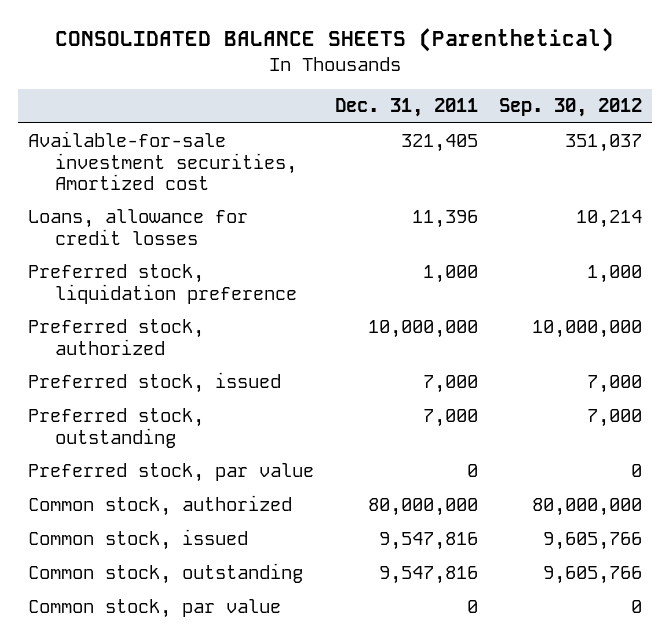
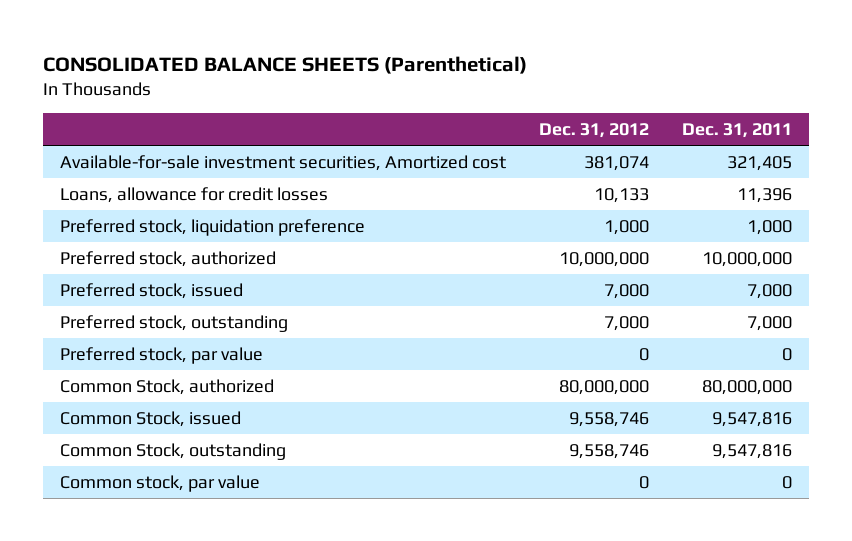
- | Dec. 31, 2011 | Sep. 30, 2012
+ | Dec. 31, 2012 | Dec. 31, 2011
- Common stock, authorized | 80,000,000 | 80,000,000
- Common stock, issued | 9,547,816 | 9,605,766
- Common stock, outstanding | 9,547,816 | 9,605,766
+ Common Stock, authorized | 80,000,000 | 80,000,000
+ Common Stock, issued | 9,558,746 | 9,547,816
+ Common Stock, outstanding | 9,558,746 | 9,547,816

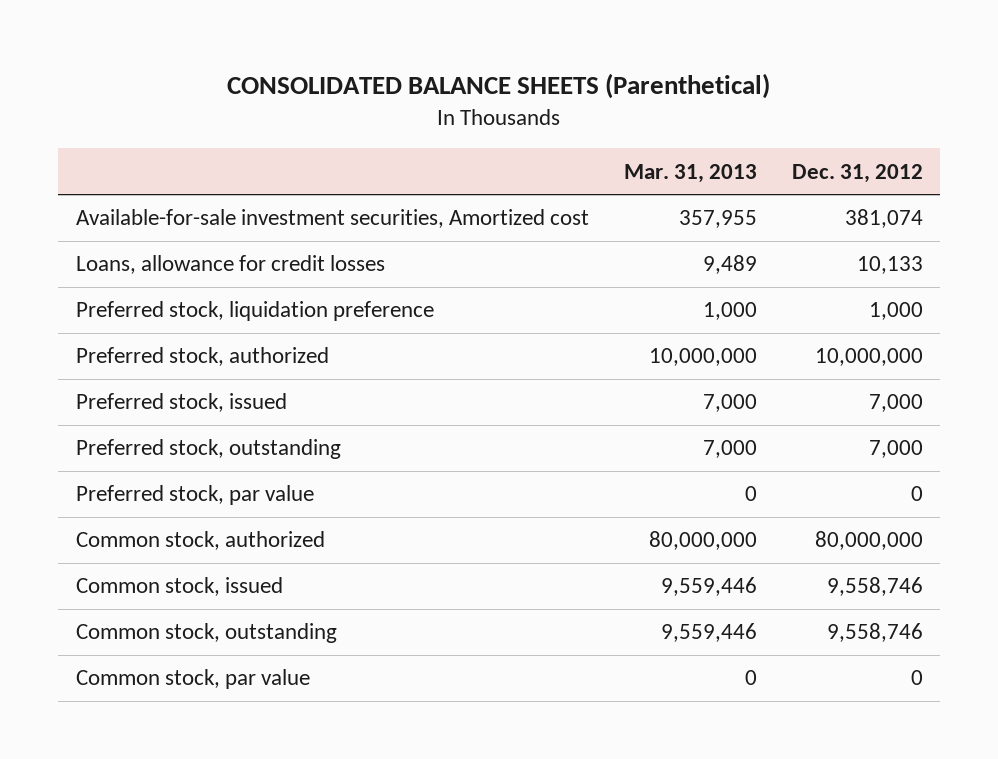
- | Dec. 31, 2012 | Dec. 31, 2011
+ | Mar. 31, 2013 | Dec. 31, 2012
- Common Stock, authorized | 80,000,000 | 80,000,000
- Common Stock, issued | 9,558,746 | 9,547,816
- Common Stock, outstanding | 9,558,746 | 9,547,816
+ Common stock, authorized | 80,000,000 | 80,000,000
+ Common stock, issued | 9,559,446 | 9,558,746
+ Common stock, outstanding | 9,559,446 | 9,558,746

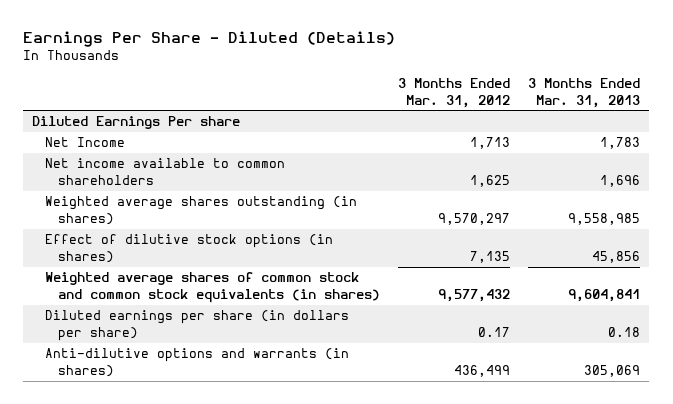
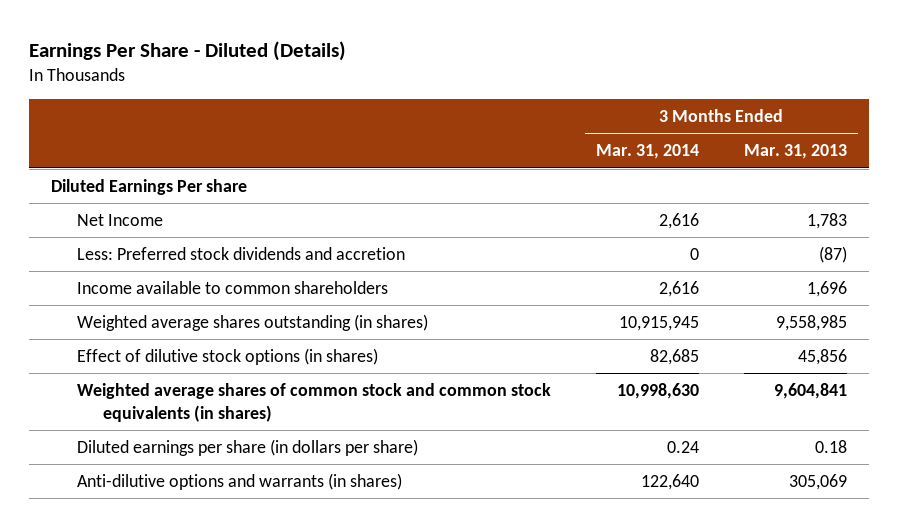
- | 3 Months Ended Mar. 31, 2012 | 3 Months Ended Mar. 31, 2013
+ | 3 Months Ended Mar. 31, 2014 | 3 Months Ended Mar. 31, 2013
- Net income available to common shareholders | 1,625 | 1,696
+ Less: Preferred stock dividends and accretion | 0 | (87)
+ Income available to common shareholders | 2,616 | 1,696

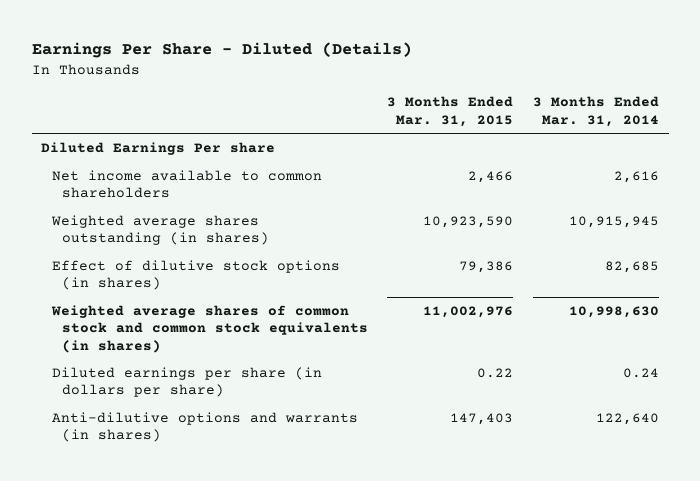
- | 3 Months Ended Mar. 31, 2014 | 3 Months Ended Mar. 31, 2013
+ | 3 Months Ended Mar. 31, 2015 | 3 Months Ended Mar. 31, 2014
- Net Income | 2,616 | 1,783
- Less: Preferred stock dividends and accretion | 0 | (87)
- Income available to common shareholders | 2,616 | 1,696
+ Net income available to common shareholders | 2,466 | 2,616

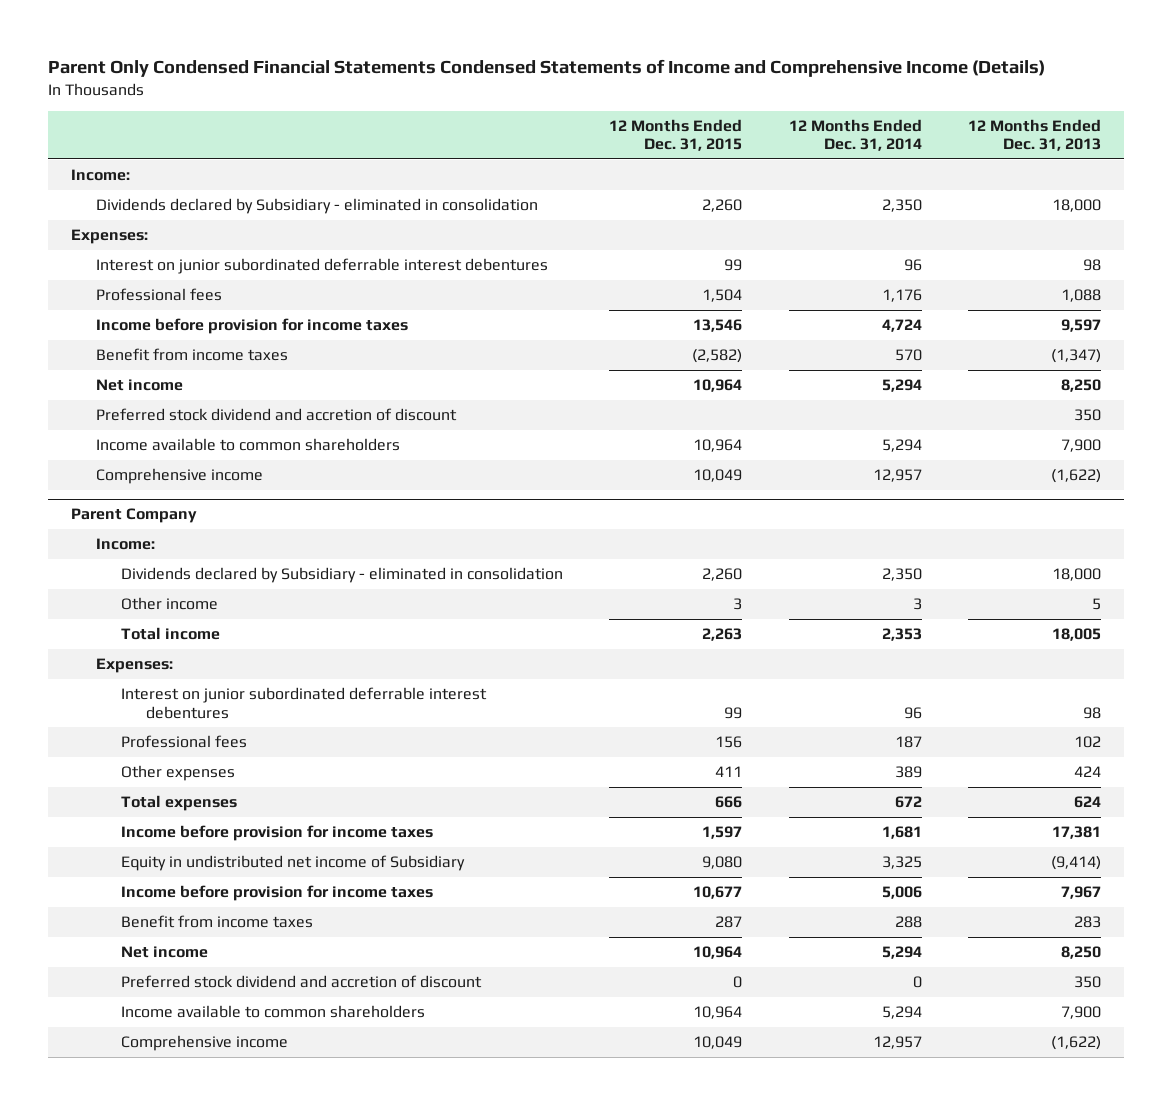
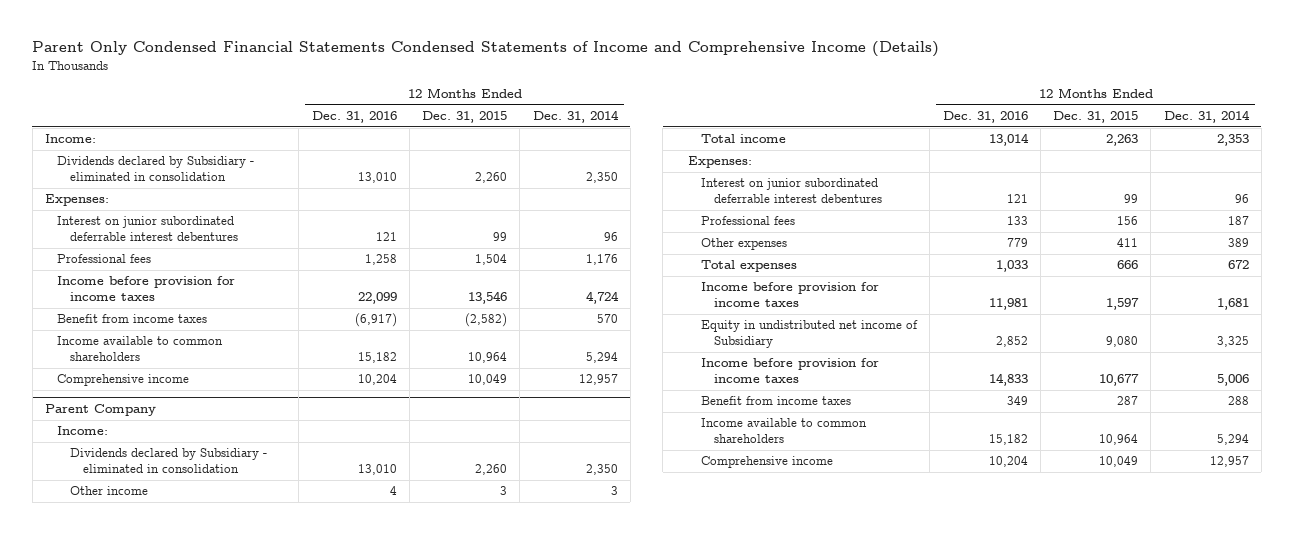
- | 12 Months Ended Dec. 31, 2015 | 12 Months Ended Dec. 31, 2014 | 12 Months Ended Dec. 31, 2013
+ | 12 Months Ended Dec. 31, 2016 | 12 Months Ended Dec. 31, 2015 | 12 Months Ended Dec. 31, 2014
- Net income | 10,964 | 5,294 | 8,250
- Preferred stock dividend and accretion of discount | | | 350
@ Parent Company
- Net income | 10,964 | 5,294 | 8,250
- Preferred stock dividend and accretion of discount | 0 | 0 | 350

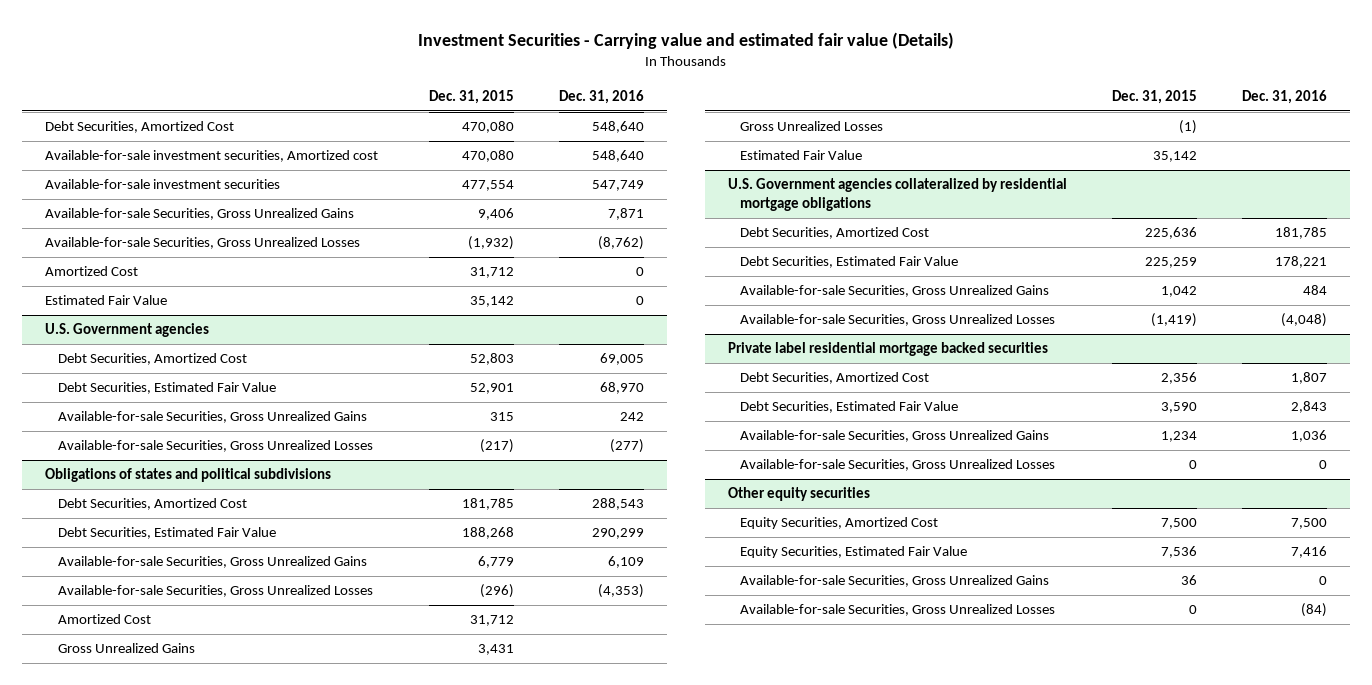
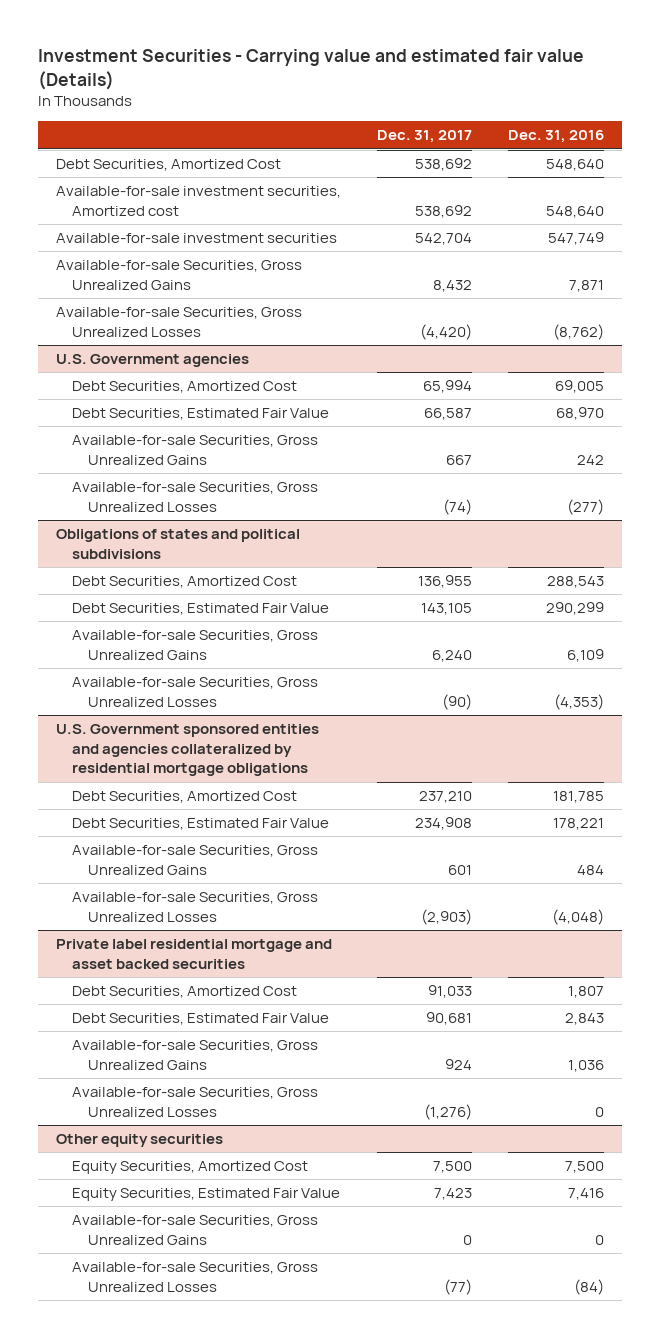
- | Dec. 31, 2015 | Dec. 31, 2016
+ | Dec. 31, 2017 | Dec. 31, 2016
- Amortized Cost | 31,712 | 0
- Estimated Fair Value | 35,142 | 0
@ Obligations of states and political subdivisions
- Amortized Cost | 31,712 |
- Gross Unrealized Gains | 3,431 |
- Gross Unrealized Losses | (1) |
- Estimated Fair Value | 35,142 |
- U.S. Government agencies collateralized by residential mortgage obligations
+ U.S. Government sponsored entities and agencies collateralized by residential mortgage obligations
- Private label residential mortgage backed securities
+ Private label residential mortgage and asset backed securities

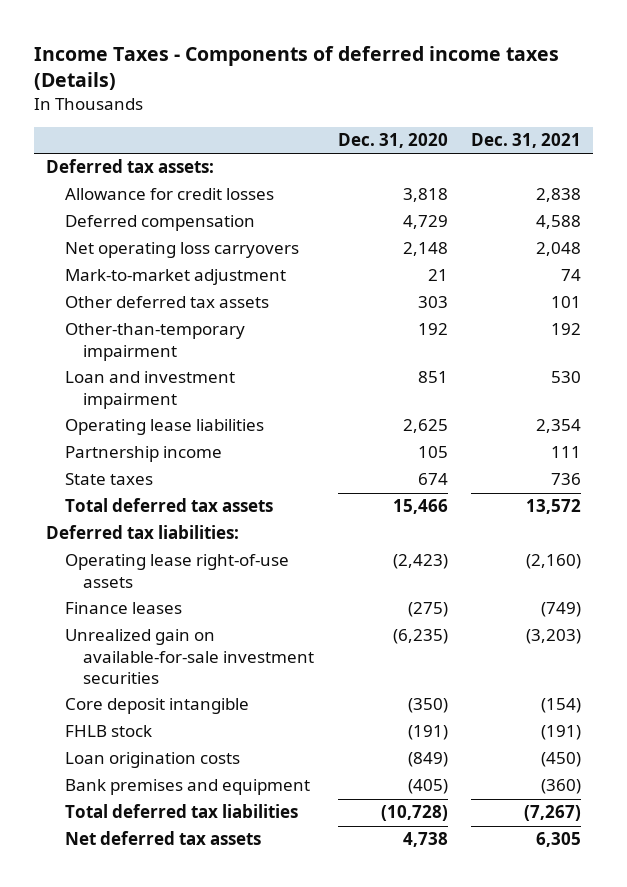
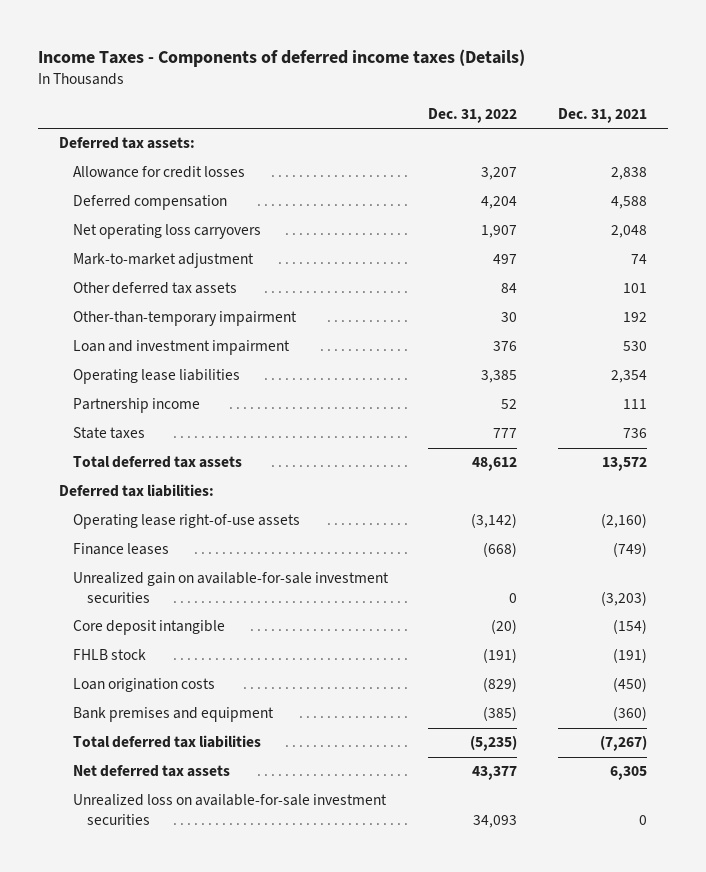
- | Dec. 31, 2020 | Dec. 31, 2021
+ | Dec. 31, 2022 | Dec. 31, 2021
+ Unrealized loss on available-for-sale investment securities | 34,093 | 0

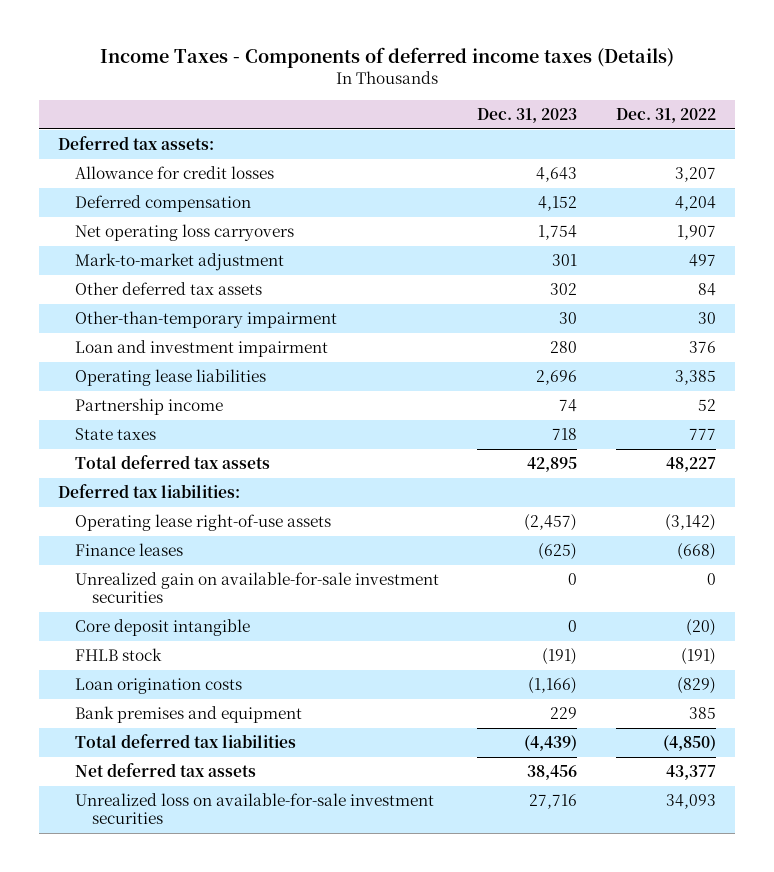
- | Dec. 31, 2022 | Dec. 31, 2021
+ | Dec. 31, 2023 | Dec. 31, 2022
- Total deferred tax assets | 48,612 | 13,572
+ Total deferred tax assets | 42,895 | 48,227
- Bank premises and equipment | (385) | (360)
- Total deferred tax liabilities | (5,235) | (7,267)
+ Bank premises and equipment | 229 | 385
+ Total deferred tax liabilities | (4,439) | (4,850)

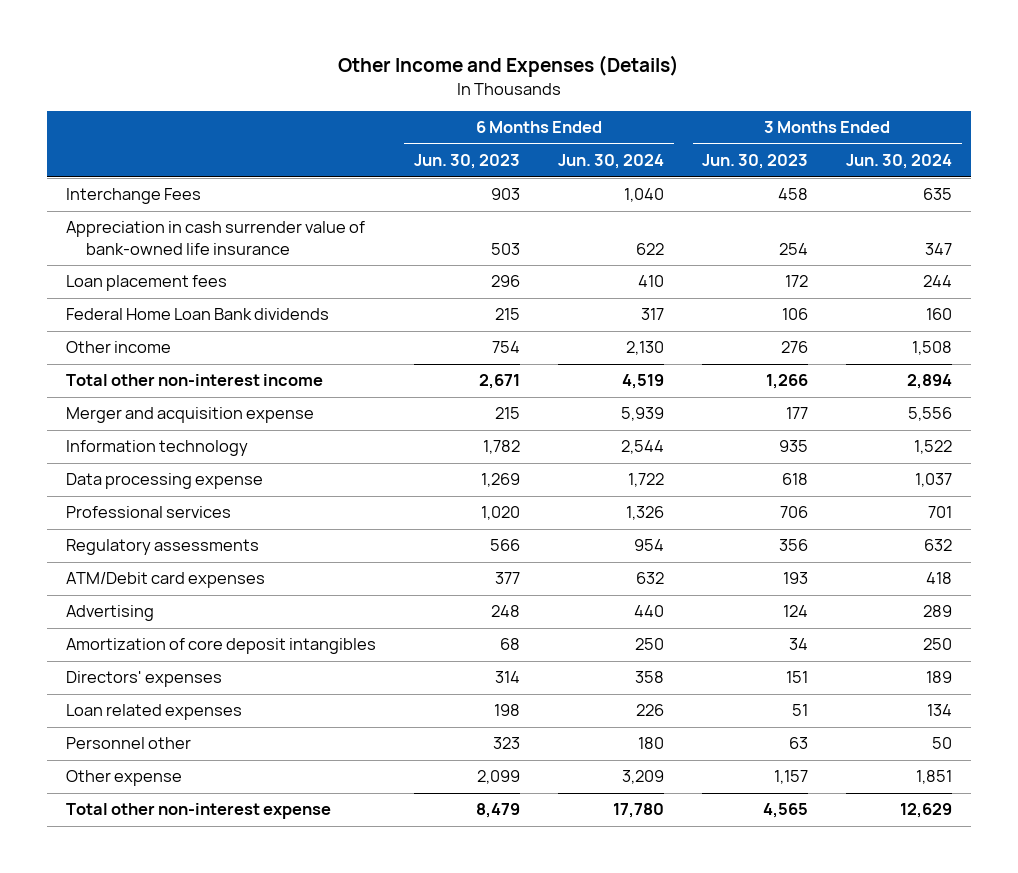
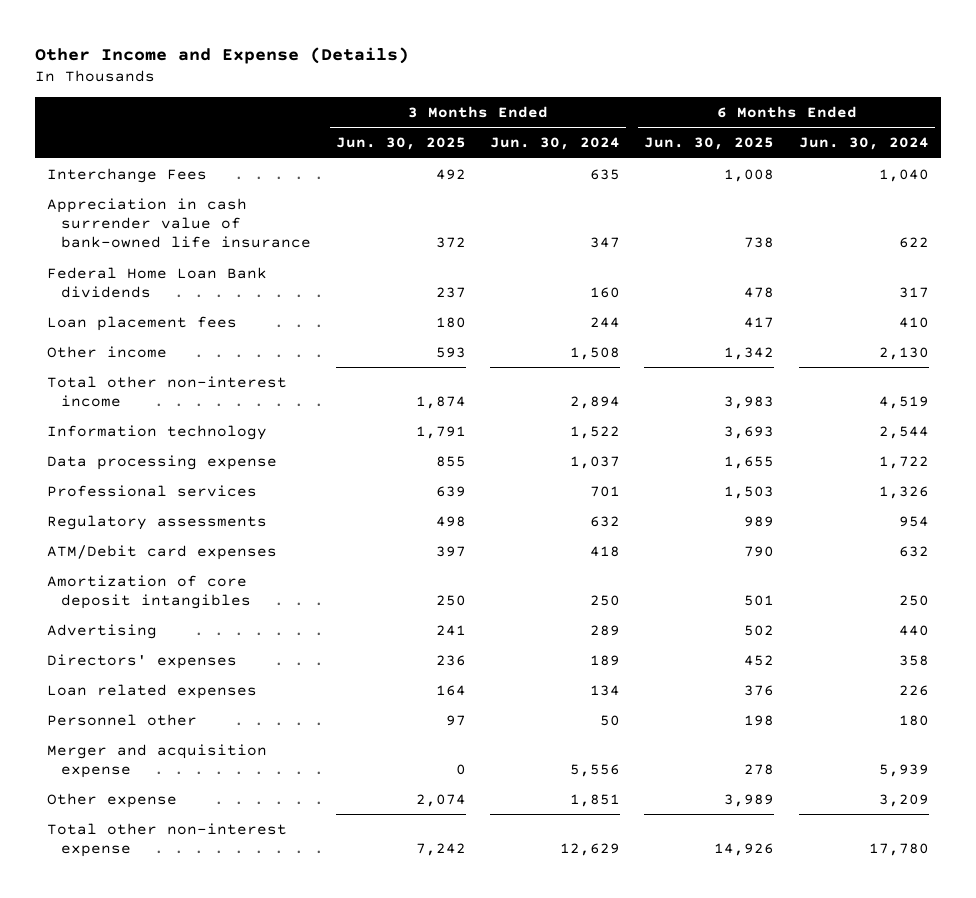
- Other Income and Expenses (Details)
+ Other Income and Expense (Details)
- | 6 Months Ended Jun. 30, 2023 | 6 Months Ended Jun. 30, 2024 | 3 Months Ended Jun. 30, 2023 | 3 Months Ended Jun. 30, 2024
+ | 3 Months Ended Jun. 30, 2025 | 3 Months Ended Jun. 30, 2024 | 6 Months Ended Jun. 30, 2025 | 6 Months Ended Jun. 30, 2024
moved down: Loan placement fees | 180 | 244 | 417 | 410
moved down: Advertising | 241 | 289 | 502 | 440
moved down: Merger and acquisition expense | 0 | 5,556 | 278 | 5,939

